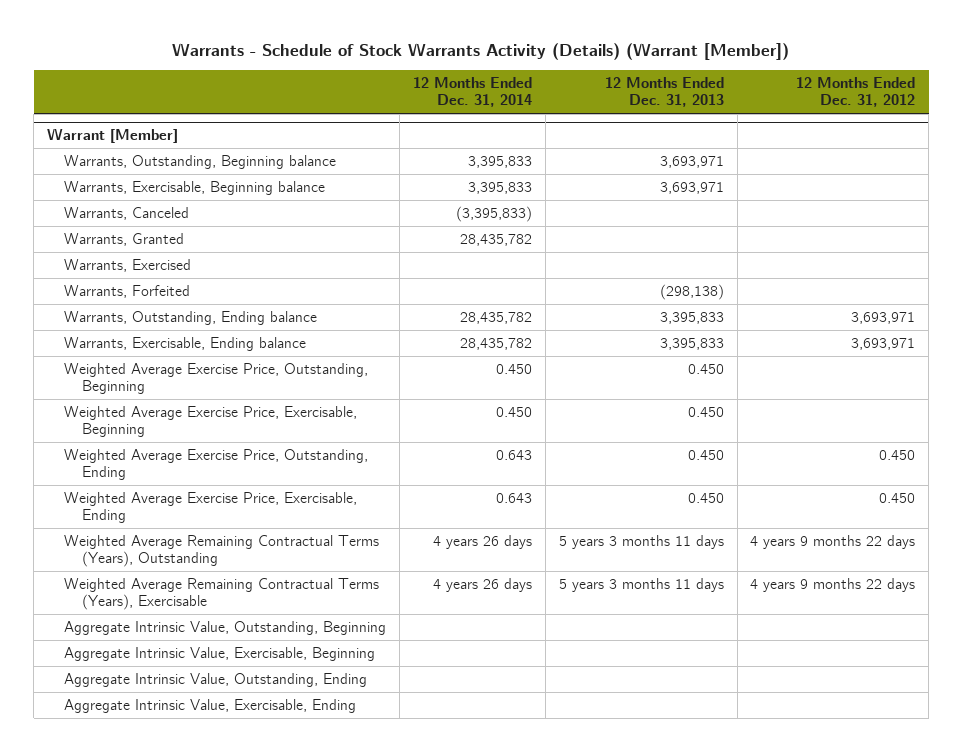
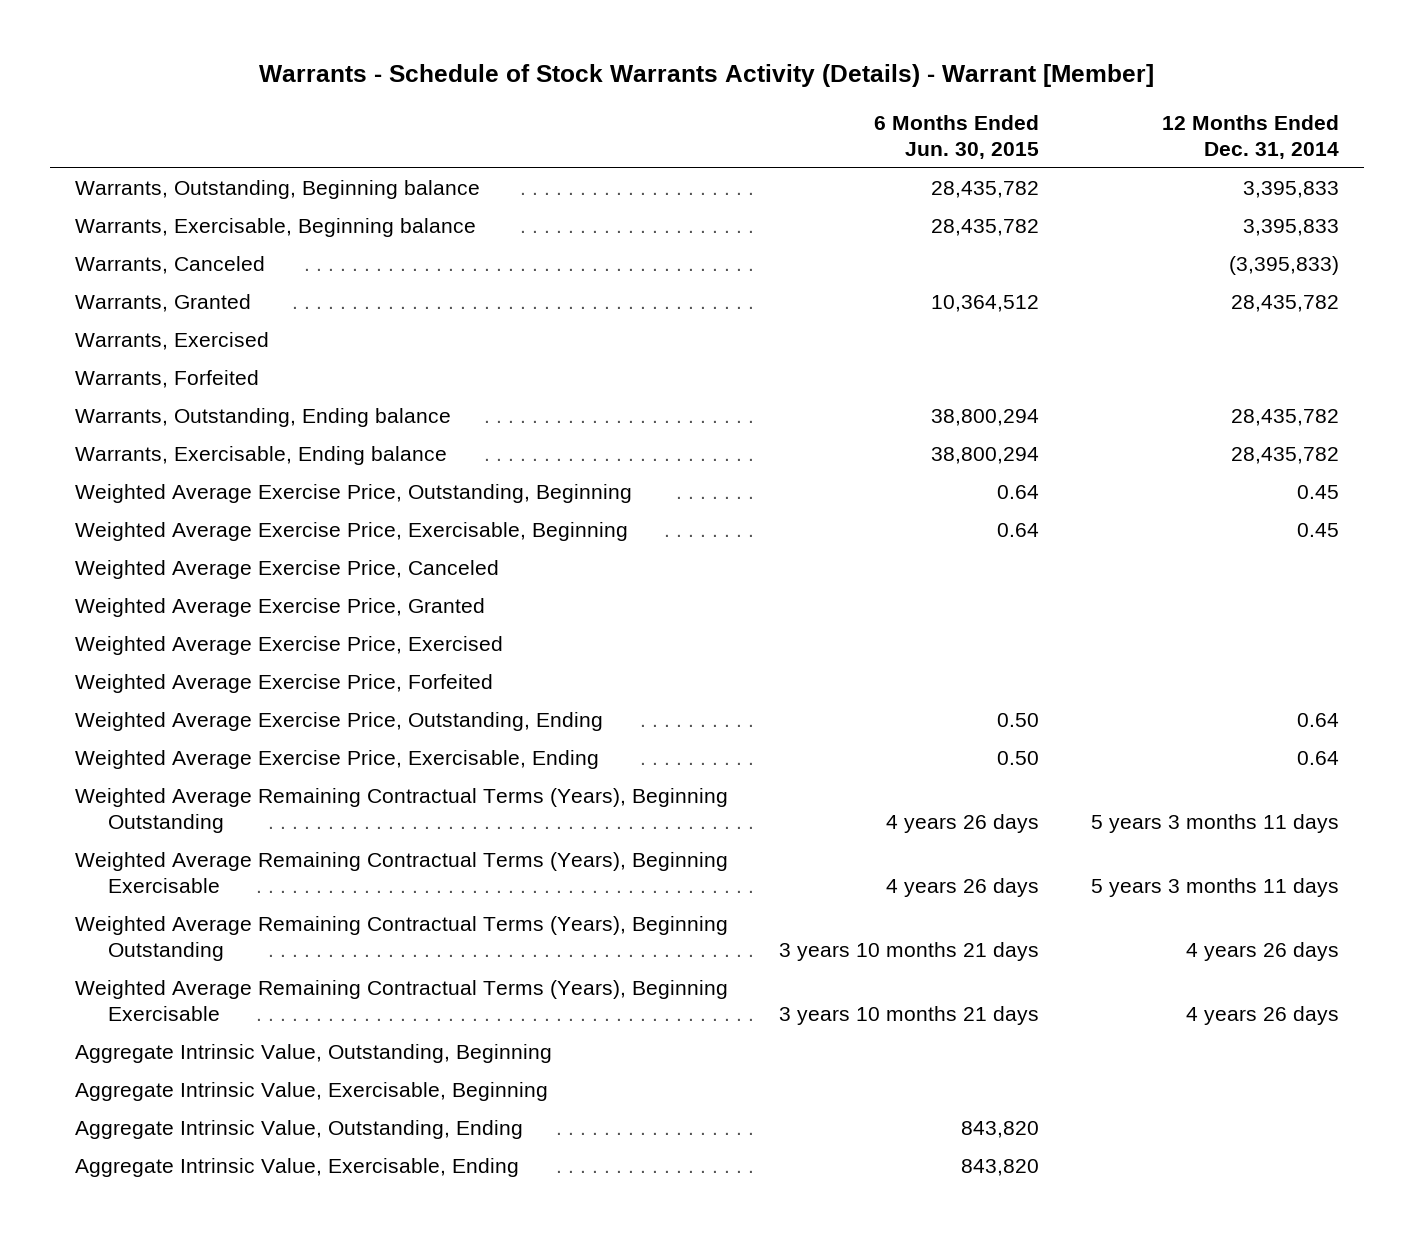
- Warrants - Schedule of Stock Warrants Activity (Details) (Warrant [Member])
+ Warrants - Schedule of Stock Warrants Activity (Details) - Warrant [Member]
- | 12 Months Ended Dec. 31, 2014 | 12 Months Ended Dec. 31, 2013 | 12 Months Ended Dec. 31, 2012
+ | 6 Months Ended Jun. 30, 2015 | 12 Months Ended Dec. 31, 2014
- Warrant [Member]
- Weighted Average Exercise Price, Outstanding, Beginning | 0.450 | 0.450 |
- Weighted Average Exercise Price, Exercisable, Beginning | 0.450 | 0.450 |
- Weighted Average Exercise Price, Outstanding, Ending | 0.643 | 0.450 | 0.450
- Weighted Average Exercise Price, Exercisable, Ending | 0.643 | 0.450 | 0.450
- Weighted Average Remaining Contractual Terms (Years), Outstanding | 4 years 26 days | 5 years 3 months 11 days | 4 years 9 months 22 days
- Weighted Average Remaining Contractual Terms (Years), Exercisable | 4 years 26 days | 5 years 3 months 11 days | 4 years 9 months 22 days
+ Weighted Average Exercise Price, Outstanding, Beginning | 0.64 | 0.45
+ Weighted Average Exercise Price, Exercisable, Beginning | 0.64 | 0.45
+ Weighted Average Exercise Price, Canceled
+ Weighted Average Exercise Price, Granted
+ Weighted Average Exercise Price, Exercised
+ Weighted Average Exercise Price, Forfeited
+ Weighted Average Exercise Price, Outstanding, Ending | 0.50 | 0.64
+ Weighted Average Exercise Price, Exercisable, Ending | 0.50 | 0.64
+ Weighted Average Remaining Contractual Terms (Years), Beginning Outstanding | 4 years 26 days | 5 years 3 months 11 days
+ Weighted Average Remaining Contractual Terms (Years), Beginning Exercisable | 4 years 26 days | 5 years 3 months 11 days
+ Weighted Average Remaining Contractual Terms (Years), Beginning Outstanding | 3 years 10 months 21 days | 4 years 26 days
+ Weighted Average Remaining Contractual Terms (Years), Beginning Exercisable | 3 years 10 months 21 days | 4 years 26 days

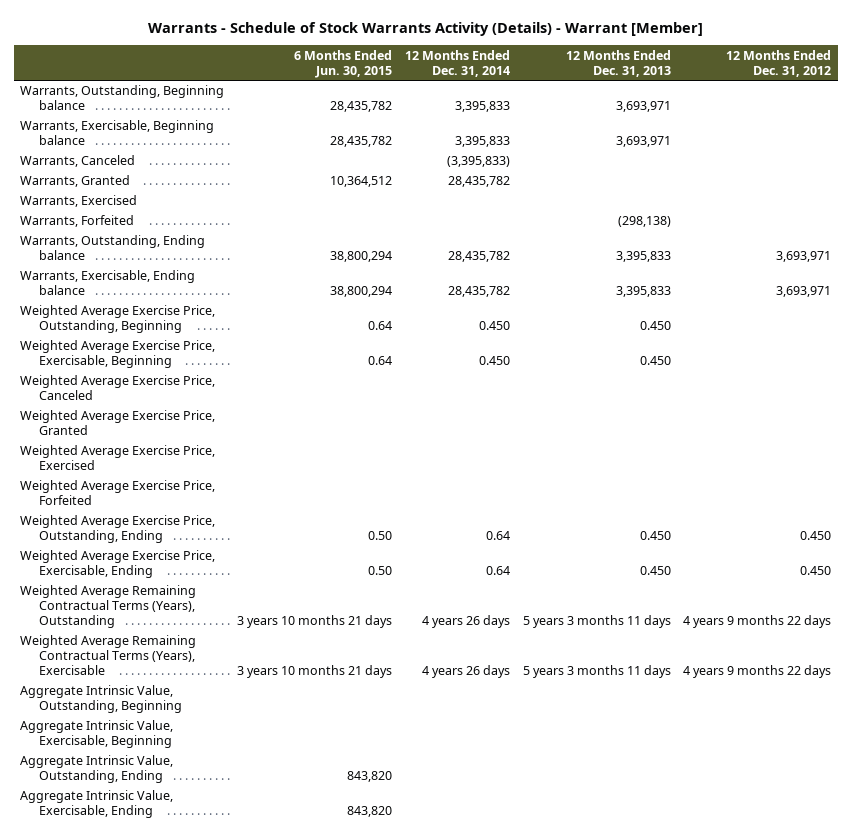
- | 6 Months Ended Jun. 30, 2015 | 12 Months Ended Dec. 31, 2014
+ | 6 Months Ended Jun. 30, 2015 | 12 Months Ended Dec. 31, 2014 | 12 Months Ended Dec. 31, 2013 | 12 Months Ended Dec. 31, 2012
- Weighted Average Exercise Price, Outstanding, Beginning | 0.64 | 0.45
- Weighted Average Exercise Price, Exercisable, Beginning | 0.64 | 0.45
+ Weighted Average Exercise Price, Outstanding, Beginning | 0.64 | 0.450 | 0.450 |
+ Weighted Average Exercise Price, Exercisable, Beginning | 0.64 | 0.450 | 0.450 |
- Weighted Average Remaining Contractual Terms (Years), Beginning Outstanding | 4 years 26 days | 5 years 3 months 11 days
- Weighted Average Remaining Contractual Terms (Years), Beginning Exercisable | 4 years 26 days | 5 years 3 months 11 days
- Weighted Average Remaining Contractual Terms (Years), Beginning Outstanding | 3 years 10 months 21 days | 4 years 26 days
- Weighted Average Remaining Contractual Terms (Years), Beginning Exercisable | 3 years 10 months 21 days | 4 years 26 days
+ Weighted Average Remaining Contractual Terms (Years), Outstanding | 3 years 10 months 21 days | 4 years 26 days | 5 years 3 months 11 days | 4 years 9 months 22 days
+ Weighted Average Remaining Contractual Terms (Years), Exercisable | 3 years 10 months 21 days | 4 years 26 days | 5 years 3 months 11 days | 4 years 9 months 22 days

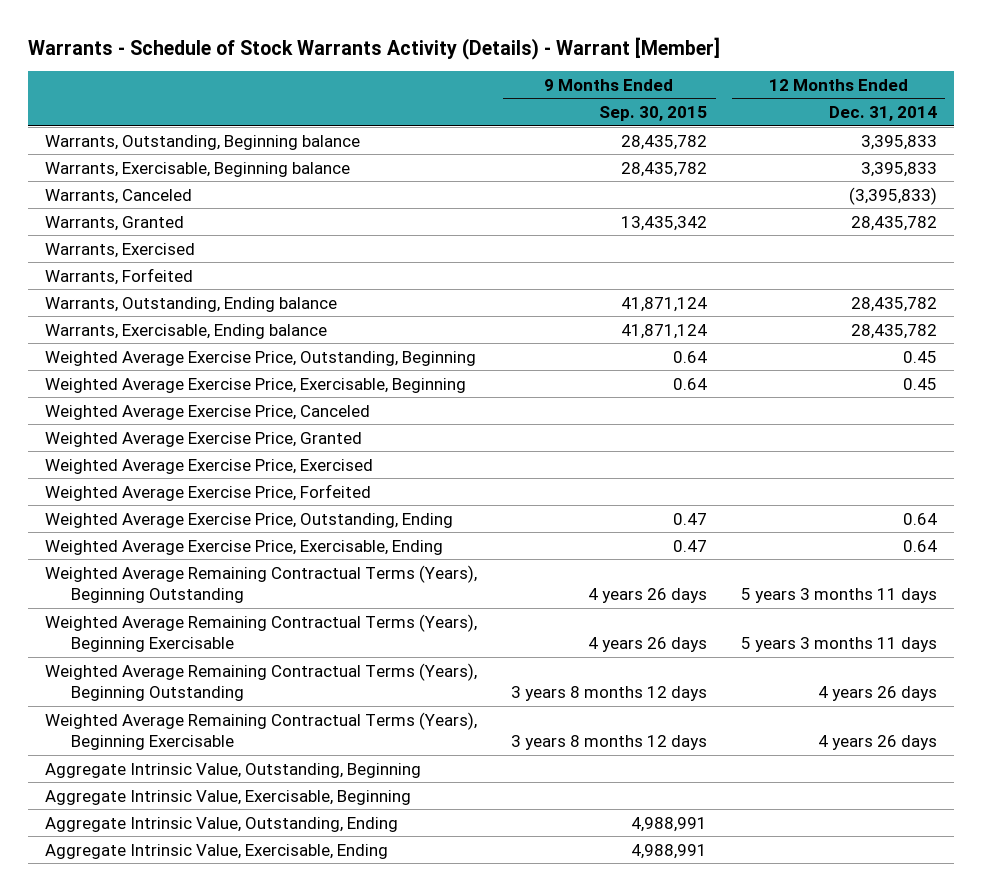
- | 6 Months Ended Jun. 30, 2015 | 12 Months Ended Dec. 31, 2014 | 12 Months Ended Dec. 31, 2013 | 12 Months Ended Dec. 31, 2012
+ | 9 Months Ended Sep. 30, 2015 | 12 Months Ended Dec. 31, 2014
- Weighted Average Exercise Price, Outstanding, Beginning | 0.64 | 0.450 | 0.450 |
- Weighted Average Exercise Price, Exercisable, Beginning | 0.64 | 0.450 | 0.450 |
+ Weighted Average Exercise Price, Outstanding, Beginning | 0.64 | 0.45
+ Weighted Average Exercise Price, Exercisable, Beginning | 0.64 | 0.45
- Weighted Average Remaining Contractual Terms (Years), Outstanding | 3 years 10 months 21 days | 4 years 26 days | 5 years 3 months 11 days | 4 years 9 months 22 days
- Weighted Average Remaining Contractual Terms (Years), Exercisable | 3 years 10 months 21 days | 4 years 26 days | 5 years 3 months 11 days | 4 years 9 months 22 days
+ Weighted Average Remaining Contractual Terms (Years), Beginning Outstanding | 4 years 26 days | 5 years 3 months 11 days
+ Weighted Average Remaining Contractual Terms (Years), Beginning Exercisable | 4 years 26 days | 5 years 3 months 11 days
+ Weighted Average Remaining Contractual Terms (Years), Beginning Outstanding | 3 years 8 months 12 days | 4 years 26 days
+ Weighted Average Remaining Contractual Terms (Years), Beginning Exercisable | 3 years 8 months 12 days | 4 years 26 days

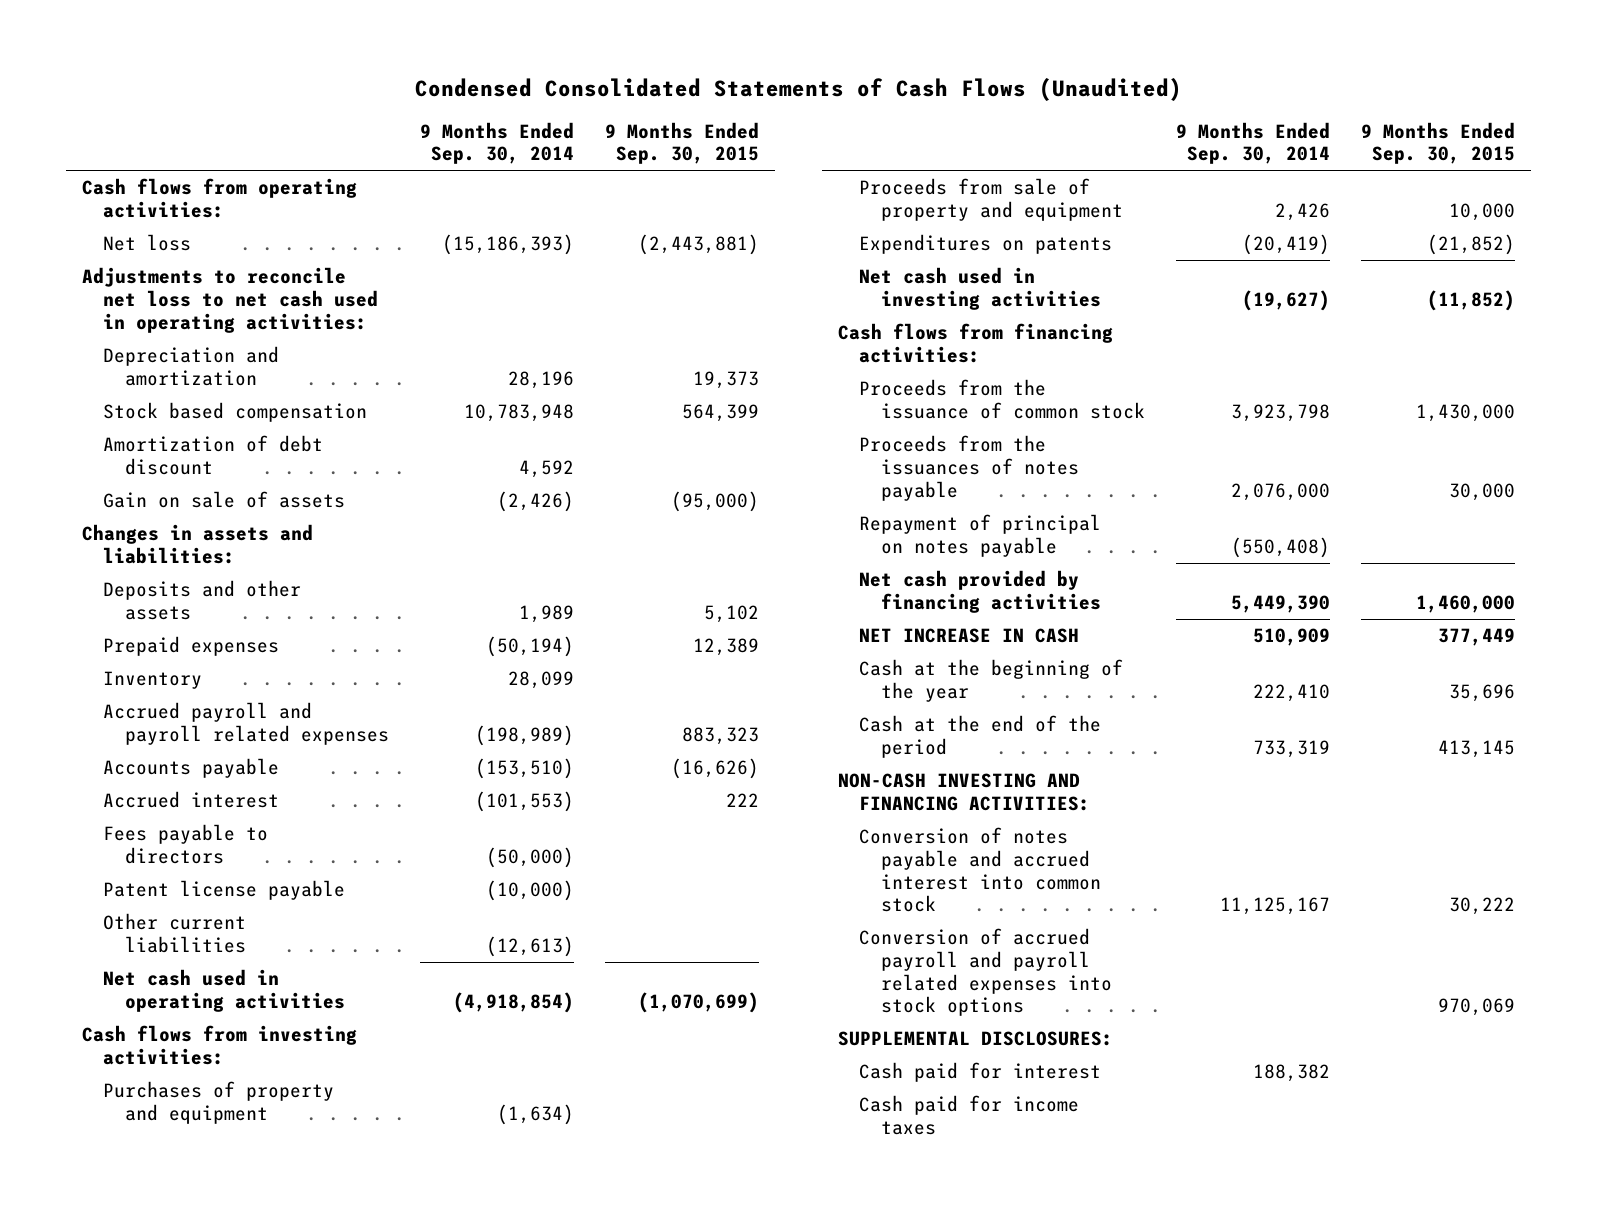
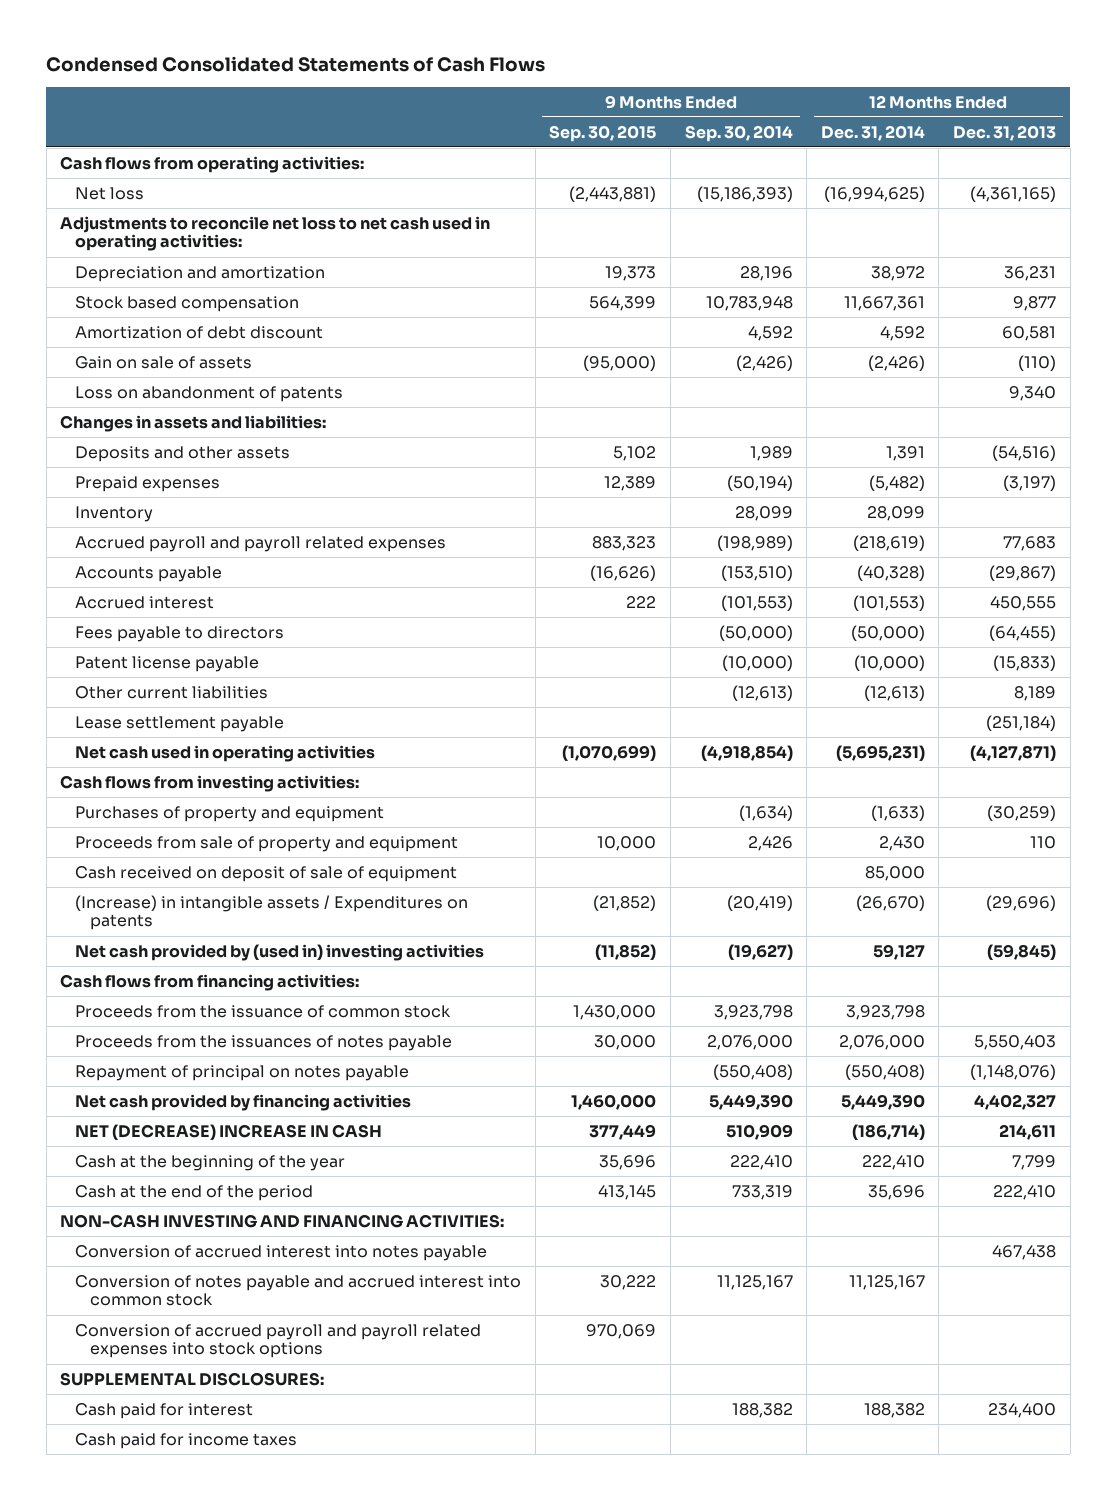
- Condensed Consolidated Statements of Cash Flows (Unaudited)
+ Condensed Consolidated Statements of Cash Flows
- | 9 Months Ended Sep. 30, 2014 | 9 Months Ended Sep. 30, 2015
+ | 9 Months Ended Sep. 30, 2015 | 9 Months Ended Sep. 30, 2014 | 12 Months Ended Dec. 31, 2014 | 12 Months Ended Dec. 31, 2013
+ Loss on abandonment of patents | | | | 9,340
+ Lease settlement payable | | | | (251,184)
- Expenditures on patents | (20,419) | (21,852)
- Net cash used in investing activities | (19,627) | (11,852)
+ Cash received on deposit of sale of equipment | | | 85,000 |
+ (Increase) in intangible assets / Expenditures on patents | (21,852) | (20,419) | (26,670) | (29,696)
+ Net cash provided by (used in) investing activities | (11,852) | (19,627) | 59,127 | (59,845)
- NET INCREASE IN CASH | 510,909 | 377,449
+ NET (DECREASE) INCREASE IN CASH | 377,449 | 510,909 | (186,714) | 214,611
+ Conversion of accrued interest into notes payable | | | | 467,438

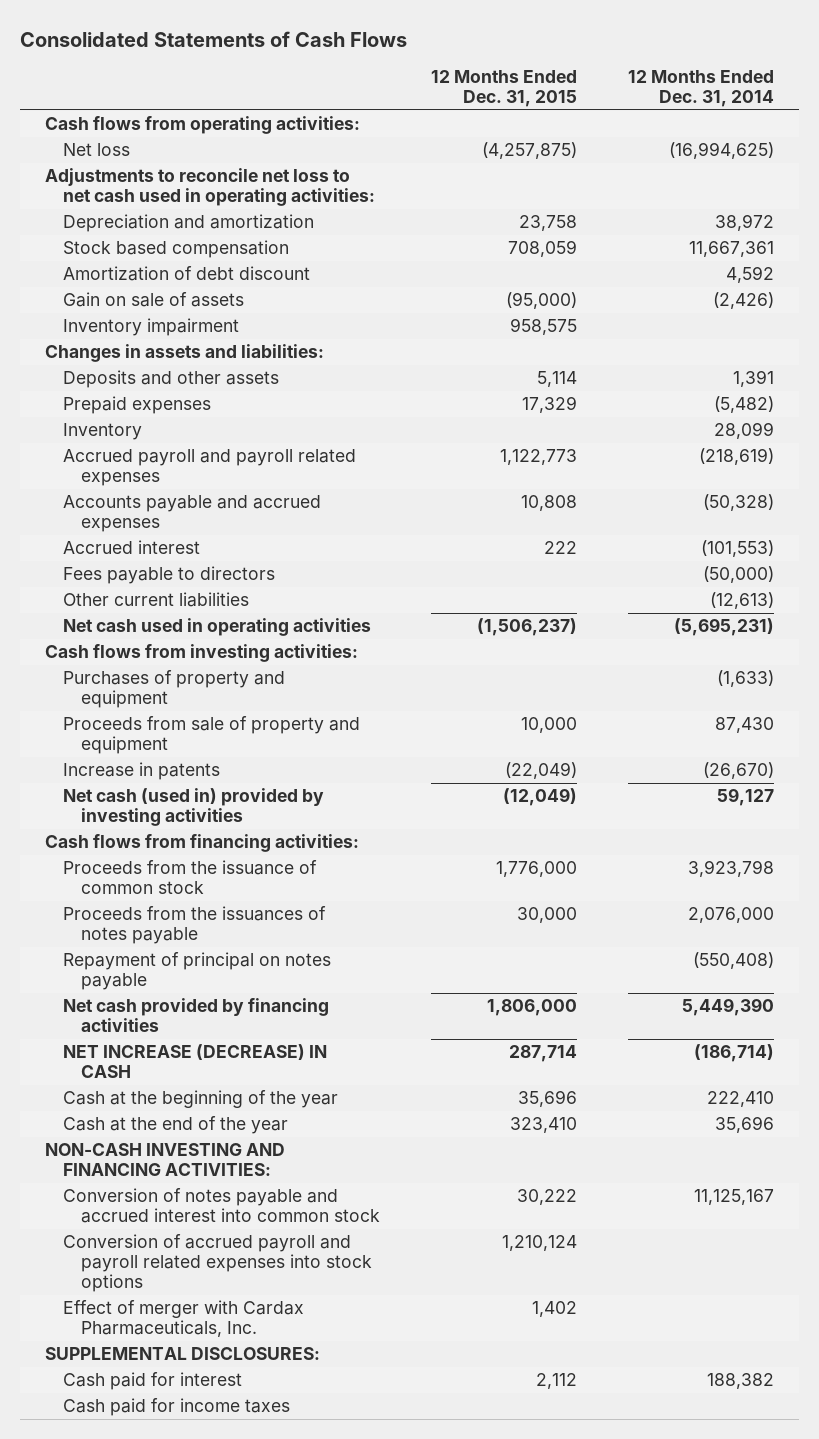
- Condensed Consolidated Statements of Cash Flows
+ Consolidated Statements of Cash Flows
- | 9 Months Ended Sep. 30, 2015 | 9 Months Ended Sep. 30, 2014 | 12 Months Ended Dec. 31, 2014 | 12 Months Ended Dec. 31, 2013
+ | 12 Months Ended Dec. 31, 2015 | 12 Months Ended Dec. 31, 2014
- Loss on abandonment of patents | | | | 9,340
+ Inventory impairment | 958,575 |
- Accounts payable | (16,626) | (153,510) | (40,328) | (29,867)
+ Accounts payable and accrued expenses | 10,808 | (50,328)
- Patent license payable | | (10,000) | (10,000) | (15,833)
- Lease settlement payable | | | | (251,184)
- Proceeds from sale of property and equipment | 10,000 | 2,426 | 2,430 | 110
- Cash received on deposit of sale of equipment | | | 85,000 |
- (Increase) in intangible assets / Expenditures on patents | (21,852) | (20,419) | (26,670) | (29,696)
- Net cash provided by (used in) investing activities | (11,852) | (19,627) | 59,127 | (59,845)
+ Proceeds from sale of property and equipment | 10,000 | 87,430
+ Increase in patents | (22,049) | (26,670)
+ Net cash (used in) provided by investing activities | (12,049) | 59,127
- NET (DECREASE) INCREASE IN CASH | 377,449 | 510,909 | (186,714) | 214,611
+ NET INCREASE (DECREASE) IN CASH | 287,714 | (186,714)
- Cash at the end of the period | 413,145 | 733,319 | 35,696 | 222,410
+ Cash at the end of the year | 323,410 | 35,696
- Conversion of accrued interest into notes payable | | | | 467,438
+ Effect of merger with Cardax Pharmaceuticals, Inc. | 1,402 |

